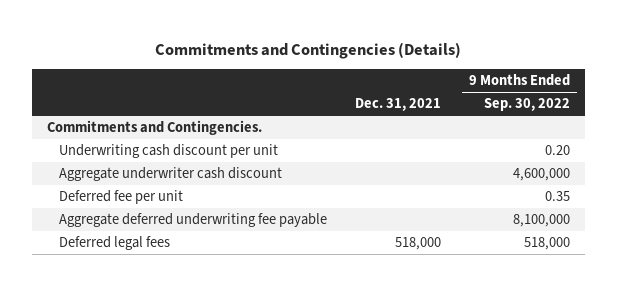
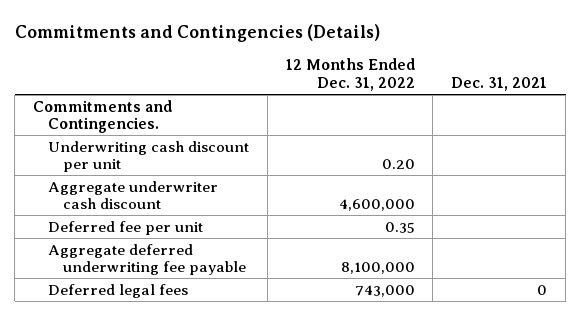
- | Dec. 31, 2021 | 9 Months Ended Sep. 30, 2022
+ | 12 Months Ended Dec. 31, 2022 | Dec. 31, 2021
- Deferred legal fees | 518,000 | 518,000
+ Deferred legal fees | 743,000 | 0

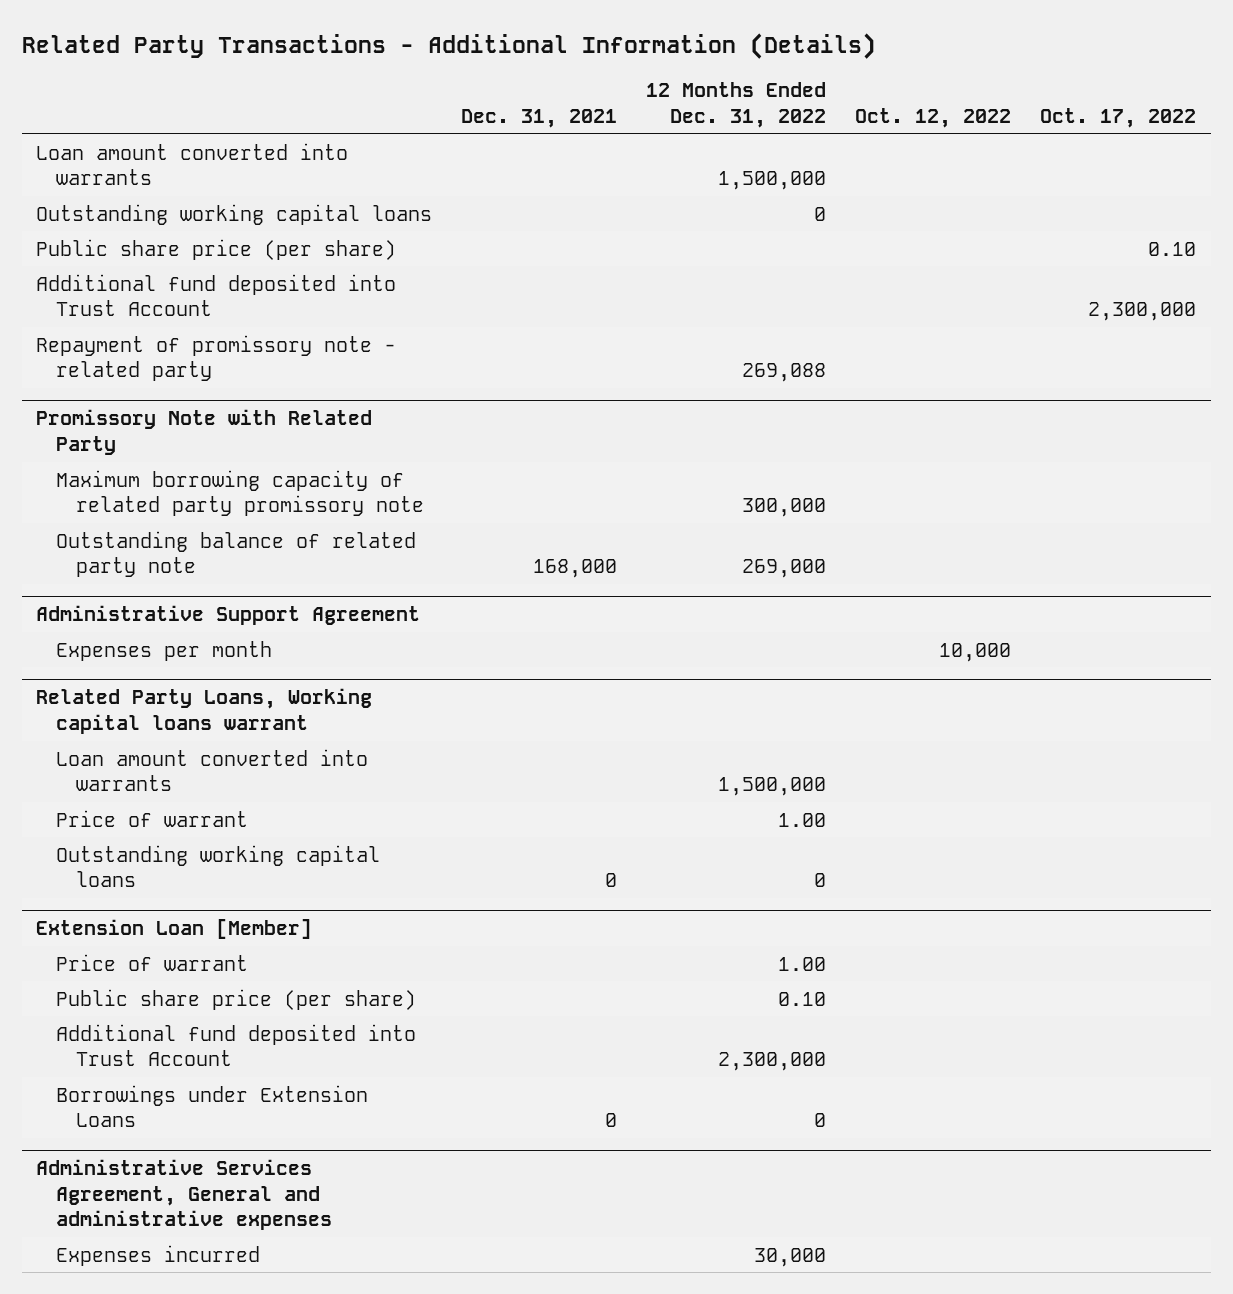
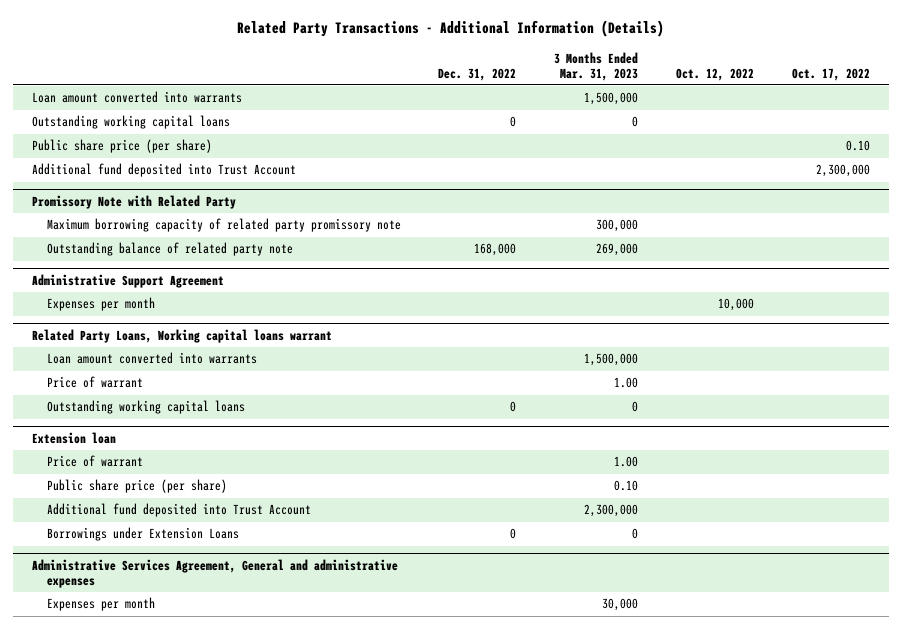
- | Dec. 31, 2021 | 12 Months Ended Dec. 31, 2022 | Oct. 12, 2022 | Oct. 17, 2022
+ | Dec. 31, 2022 | 3 Months Ended Mar. 31, 2023 | Oct. 12, 2022 | Oct. 17, 2022
- Repayment of promissory note - related party | | 269,088 | |
- Extension Loan [Member]
+ Extension loan
@ Administrative Services Agreement, General and administrative expenses
- Expenses incurred | | 30,000 | |
+ Expenses per month | | 30,000 | |

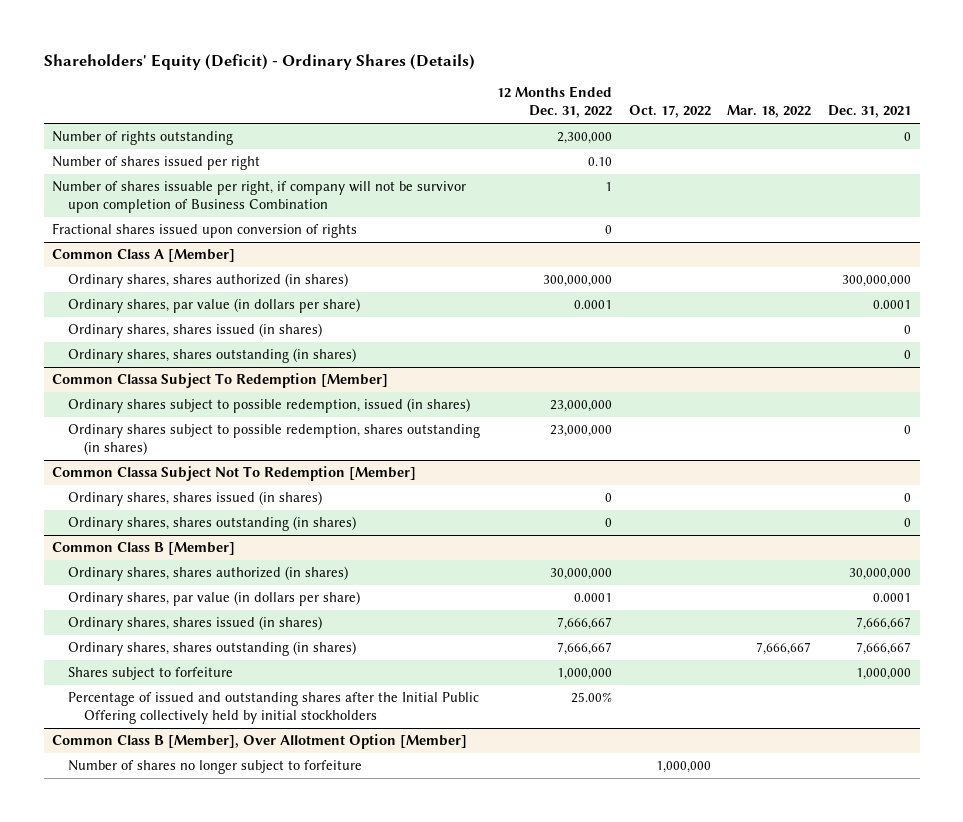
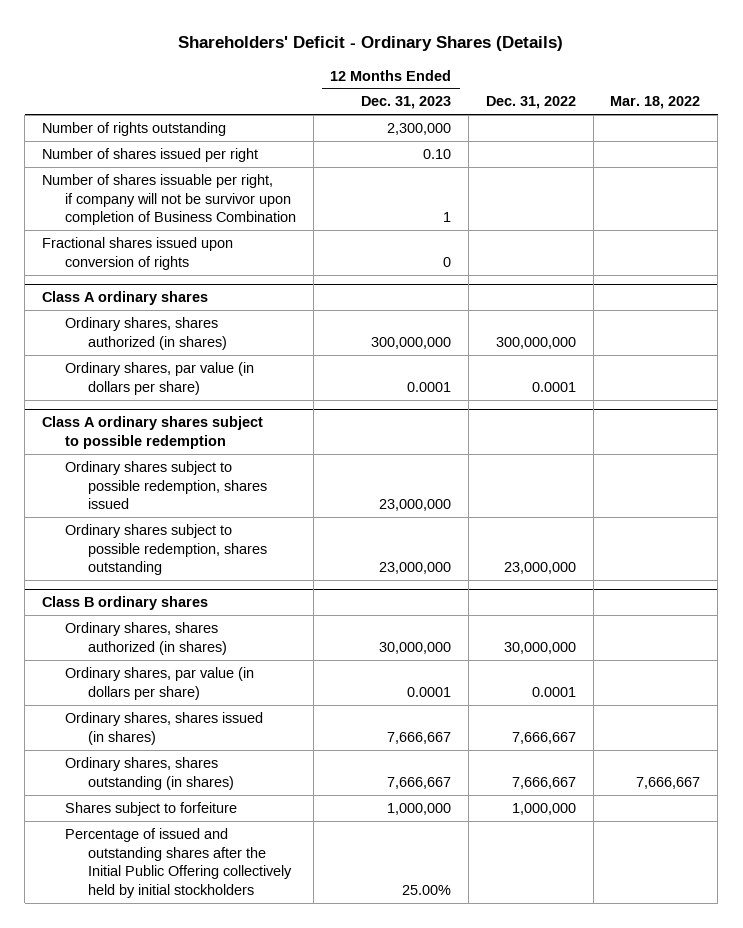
- Shareholders' Equity (Deficit) - Ordinary Shares (Details)
+ Shareholders' Deficit - Ordinary Shares (Details)
- | 12 Months Ended Dec. 31, 2022 | Oct. 17, 2022 | Mar. 18, 2022 | Dec. 31, 2021
+ | 12 Months Ended Dec. 31, 2023 | Dec. 31, 2022 | Mar. 18, 2022
- Common Class A [Member]
+ Class A ordinary shares
- Ordinary shares, shares issued (in shares) | | | | 0
- Ordinary shares, shares outstanding (in shares) | | | | 0
- Common Classa Subject To Redemption [Member]
- Ordinary shares subject to possible redemption, issued (in shares) | 23,000,000 | | |
- Ordinary shares subject to possible redemption, shares outstanding (in shares) | 23,000,000 | | | 0
- Common Classa Subject Not To Redemption [Member]
- Ordinary shares, shares issued (in shares) | 0 | | | 0
- Ordinary shares, shares outstanding (in shares) | 0 | | | 0
- Common Class B [Member]
+ Class A ordinary shares subject to possible redemption
+ Ordinary shares subject to possible redemption, shares issued | 23,000,000 | |
+ Ordinary shares subject to possible redemption, shares outstanding | 23,000,000 | 23,000,000 |
+ Class B ordinary shares
- Common Class B [Member], Over Allotment Option [Member]
- Number of shares no longer subject to forfeiture | | 1,000,000 | |

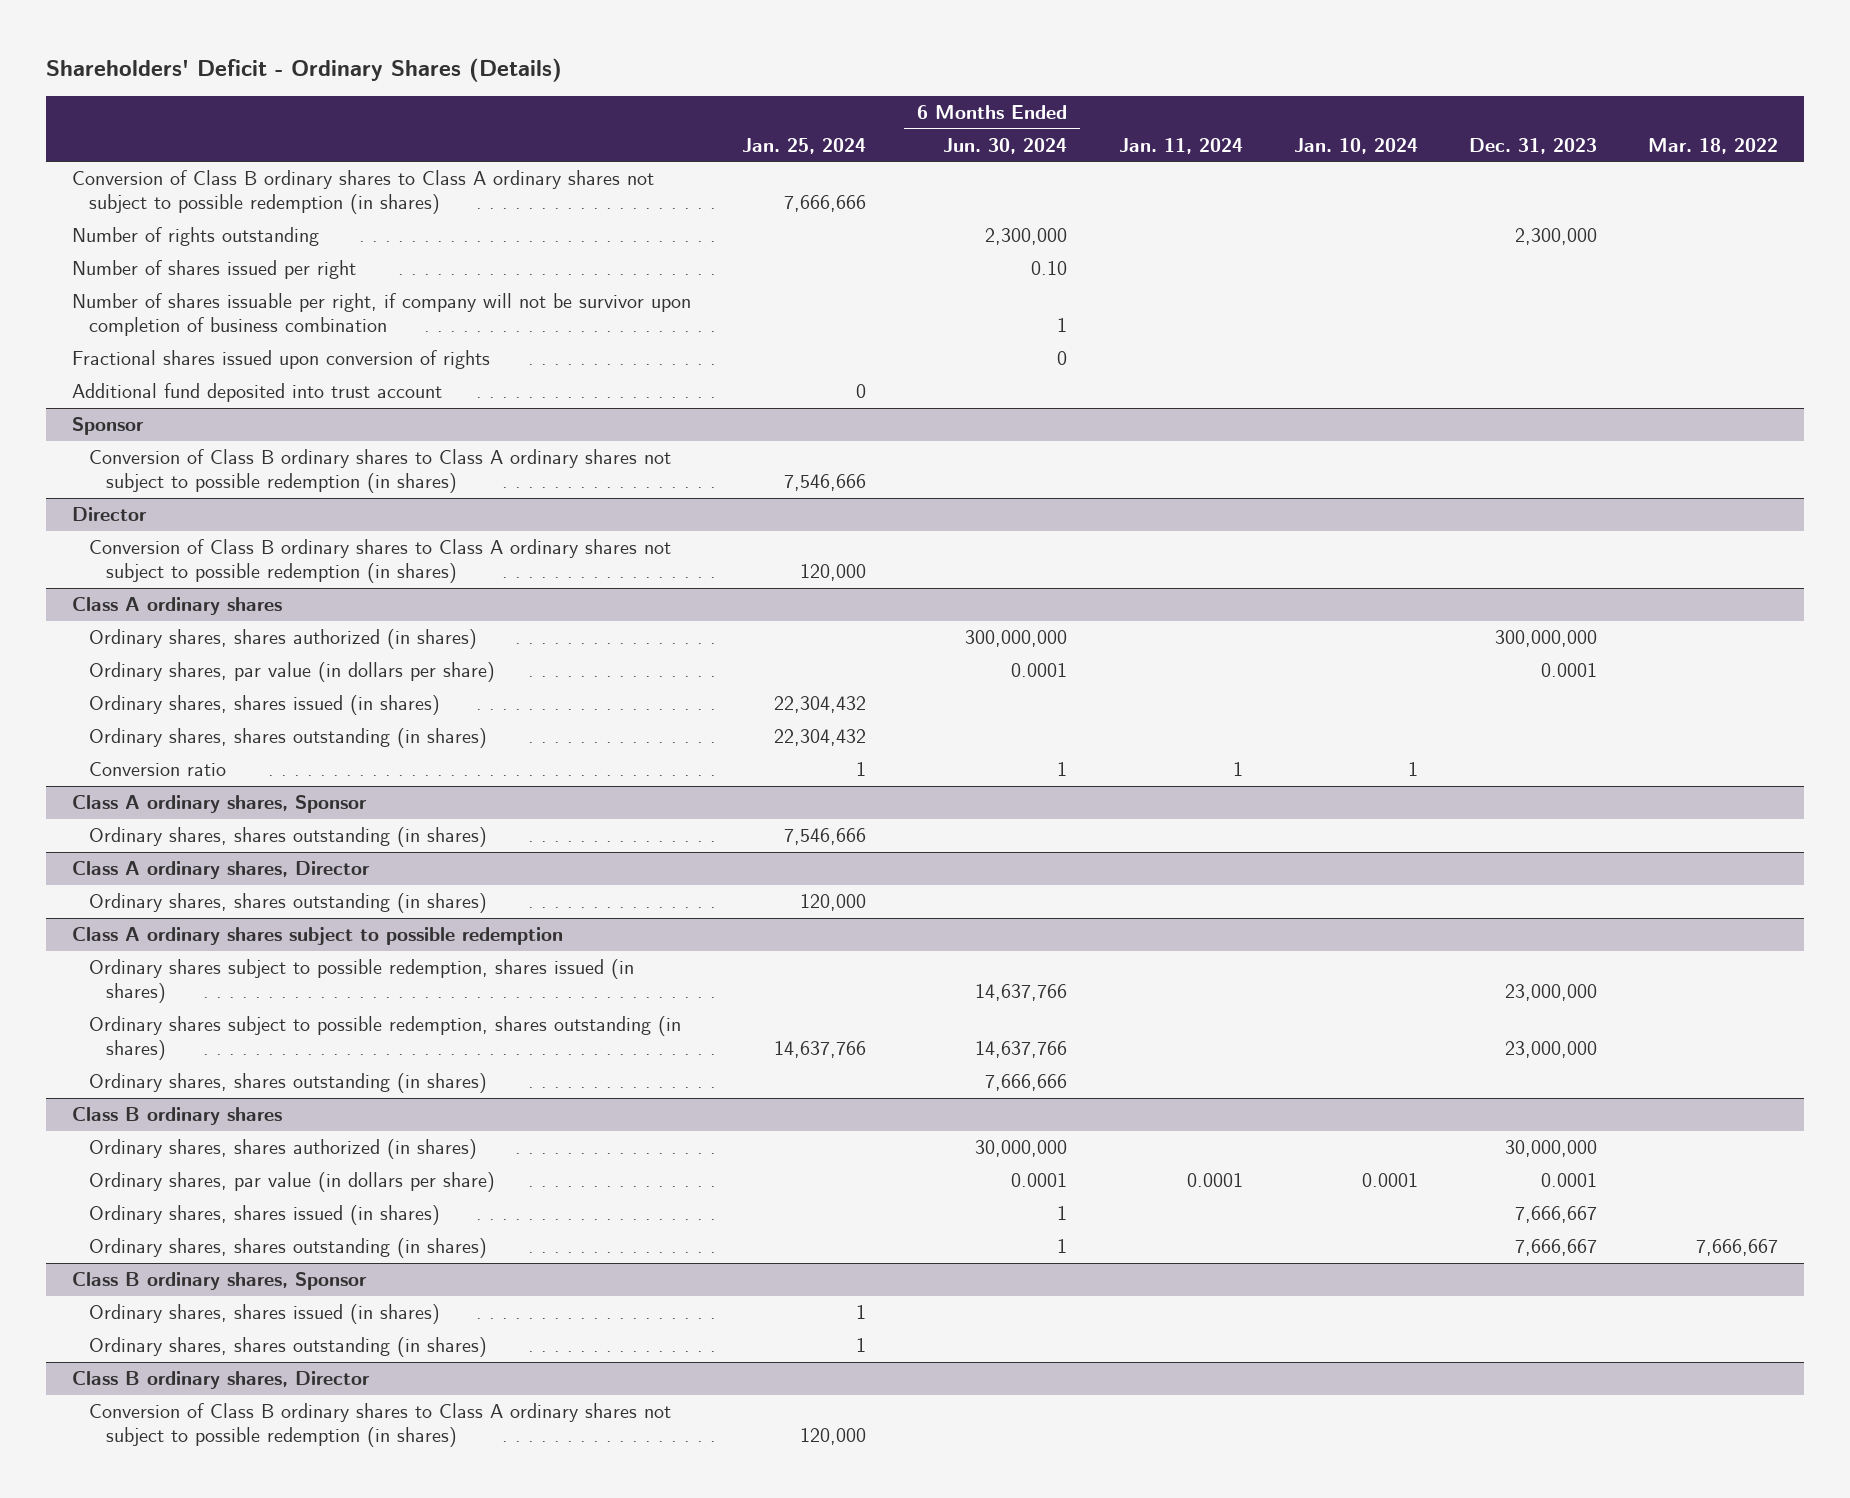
- | 12 Months Ended Dec. 31, 2023 | Dec. 31, 2022 | Mar. 18, 2022
+ | Jan. 25, 2024 | 6 Months Ended Jun. 30, 2024 | Jan. 11, 2024 | Jan. 10, 2024 | Dec. 31, 2023 | Mar. 18, 2022
+ Conversion of Class B ordinary shares to Class A ordinary shares not subject to possible redemption (in shares) | 7,666,666 | | | | |
- Number of shares issuable per right, if company will not be survivor upon completion of Business Combination | 1 | |
+ Number of shares issuable per right, if company will not be survivor upon completion of business combination | | 1 | | | |
+ Additional fund deposited into trust account | 0 | | | | |
+ Sponsor
+ Conversion of Class B ordinary shares to Class A ordinary shares not subject to possible redemption (in shares) | 7,546,666 | | | | |
+ Director
+ Conversion of Class B ordinary shares to Class A ordinary shares not subject to possible redemption (in shares) | 120,000 | | | | |
@ Class A ordinary shares
+ Ordinary shares, shares issued (in shares) | 22,304,432 | | | | |
+ Ordinary shares, shares outstanding (in shares) | 22,304,432 | | | | |
+ Conversion ratio | 1 | 1 | 1 | 1 | |
+ Class A ordinary shares, Sponsor
+ Ordinary shares, shares outstanding (in shares) | 7,546,666 | | | | |
+ Class A ordinary shares, Director
+ Ordinary shares, shares outstanding (in shares) | 120,000 | | | | |
@ Class A ordinary shares subject to possible redemption
- Ordinary shares subject to possible redemption, shares issued | 23,000,000 | |
- Ordinary shares subject to possible redemption, shares outstanding | 23,000,000 | 23,000,000 |
+ Ordinary shares subject to possible redemption, shares issued (in shares) | | 14,637,766 | | | 23,000,000 |
+ Ordinary shares subject to possible redemption, shares outstanding (in shares) | 14,637,766 | 14,637,766 | | | 23,000,000 |
+ Ordinary shares, shares outstanding (in shares) | | 7,666,666 | | | |
@ Class B ordinary shares
- Shares subject to forfeiture | 1,000,000 | 1,000,000 |
- Percentage of issued and outstanding shares after the Initial Public Offering collectively held by initial stockholders | 25.00% | |
+ Class B ordinary shares, Sponsor
+ Ordinary shares, shares issued (in shares) | 1 | | | | |
+ Ordinary shares, shares outstanding (in shares) | 1 | | | | |
+ Class B ordinary shares, Director
+ Conversion of Class B ordinary shares to Class A ordinary shares not subject to possible redemption (in shares) | 120,000 | | | | |

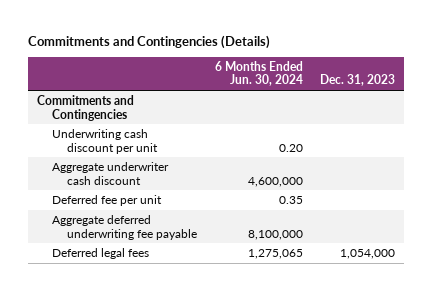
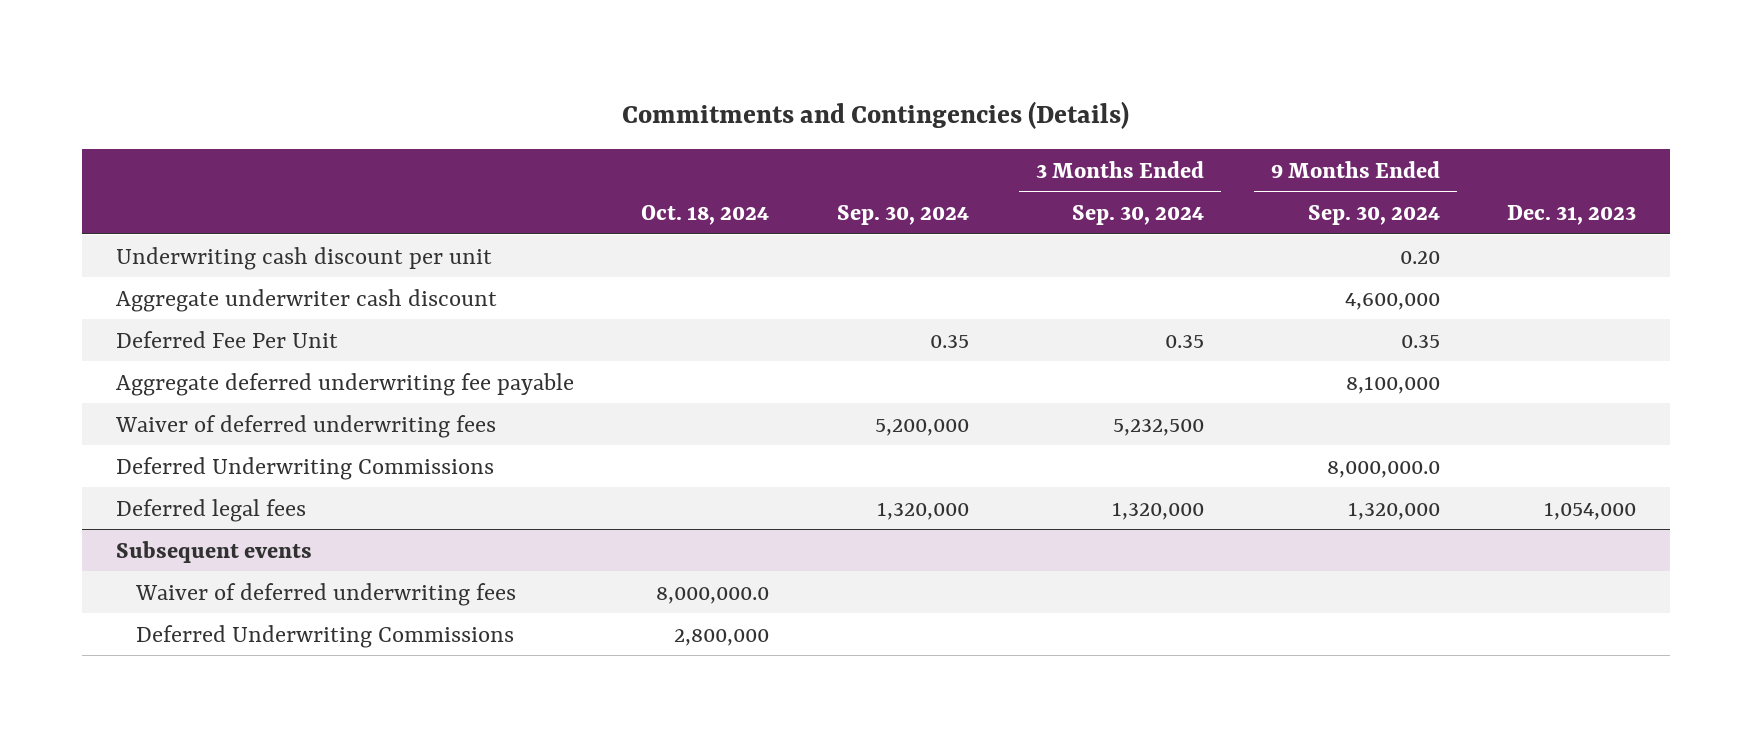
- | 6 Months Ended Jun. 30, 2024 | Dec. 31, 2023
+ | Oct. 18, 2024 | Sep. 30, 2024 | 3 Months Ended Sep. 30, 2024 | 9 Months Ended Sep. 30, 2024 | Dec. 31, 2023
- Commitments and Contingencies
- Deferred fee per unit | 0.35 |
+ Deferred Fee Per Unit | | 0.35 | 0.35 | 0.35 |
+ Waiver of deferred underwriting fees | | 5,200,000 | 5,232,500 | |
+ Deferred Underwriting Commissions | | | | 8,000,000.0 |
+ Subsequent events
+ Waiver of deferred underwriting fees | 8,000,000.0 | | | |
+ Deferred Underwriting Commissions | 2,800,000 | | | |

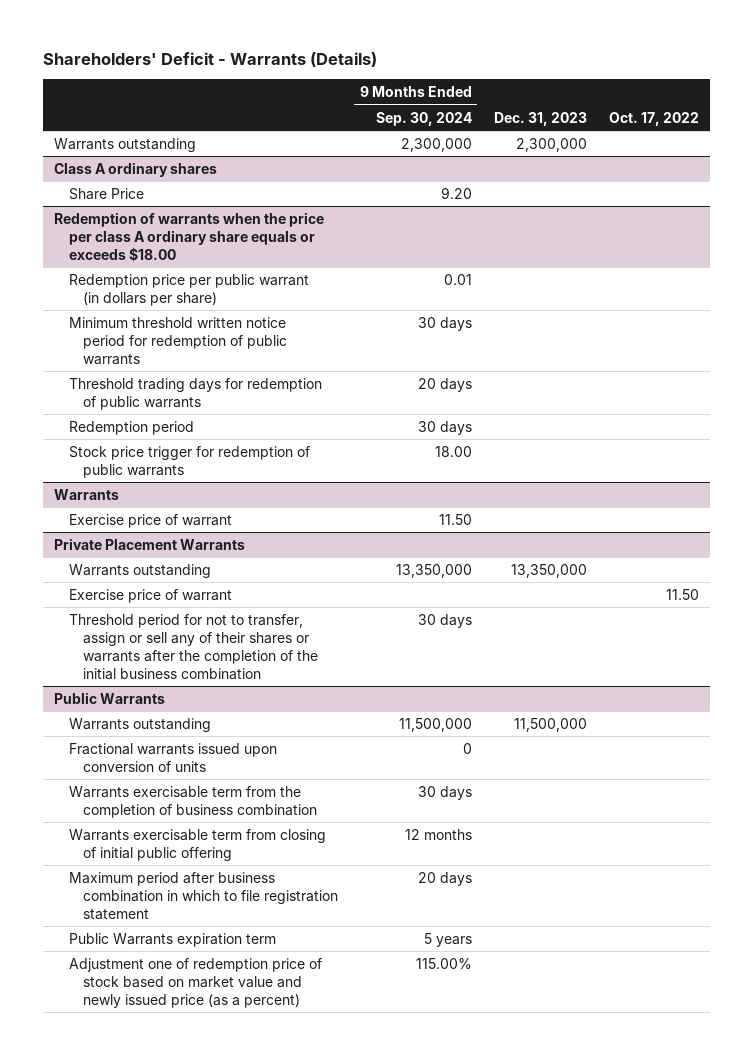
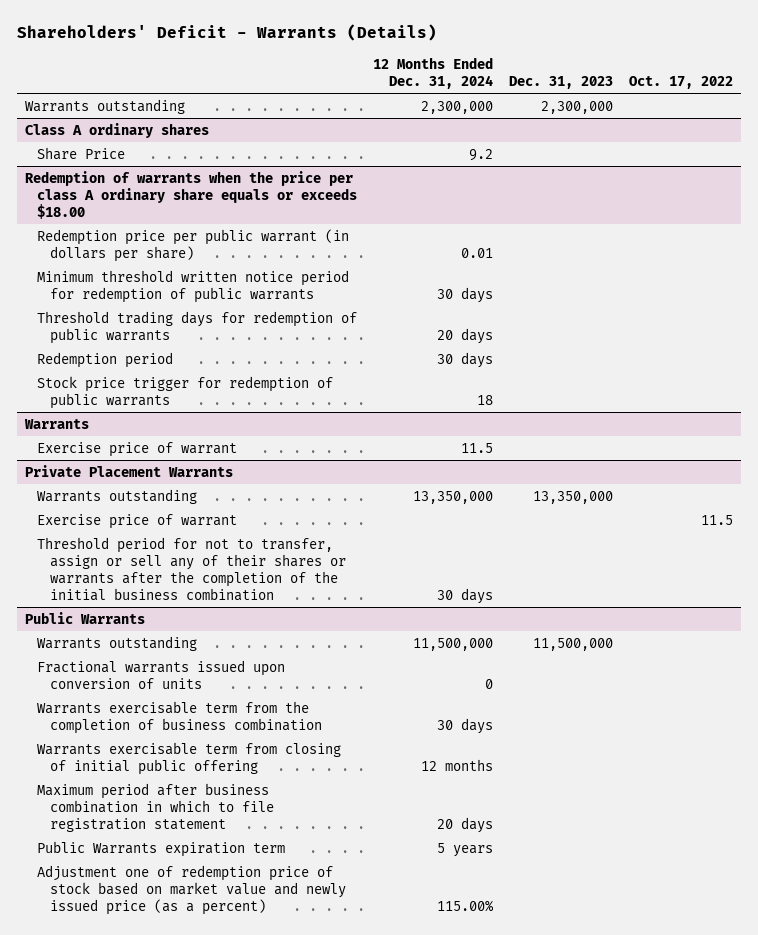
- | 9 Months Ended Sep. 30, 2024 | Dec. 31, 2023 | Oct. 17, 2022
+ | 12 Months Ended Dec. 31, 2024 | Dec. 31, 2023 | Oct. 17, 2022
@ Private Placement Warrants
- Exercise price of warrant | | | 11.50
+ Exercise price of warrant | | | 11.5

